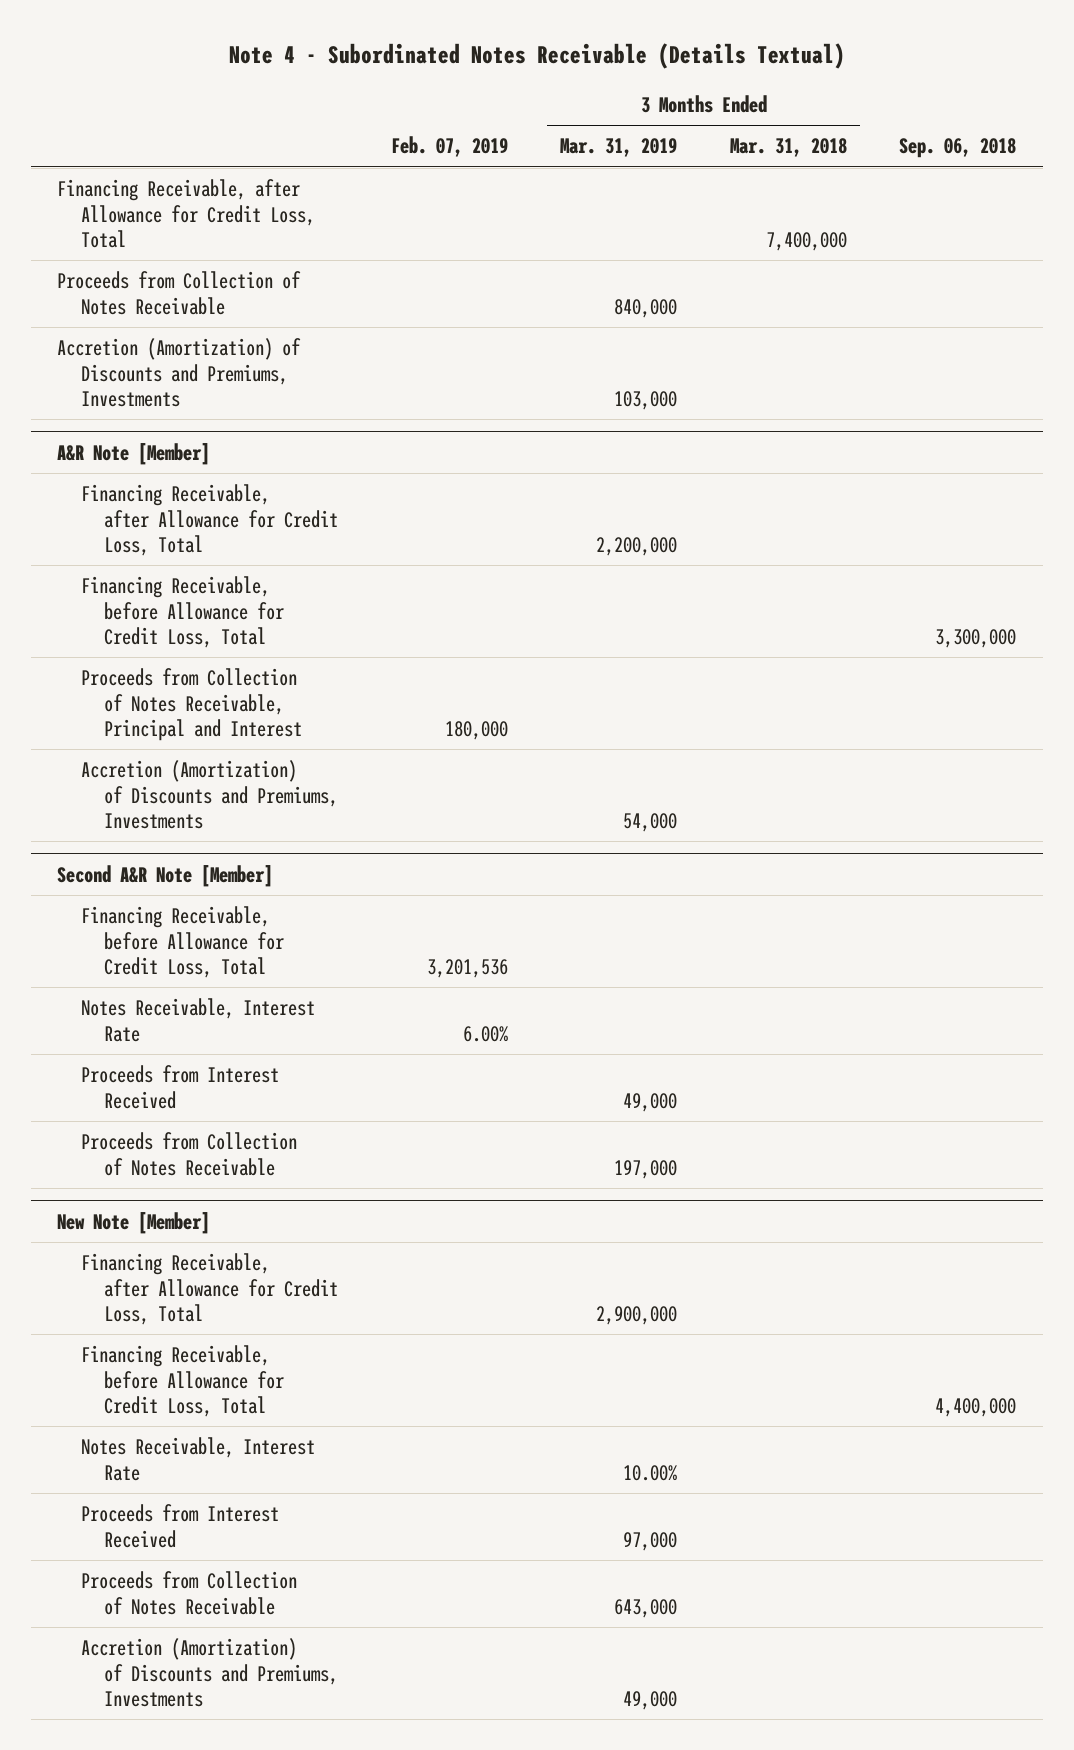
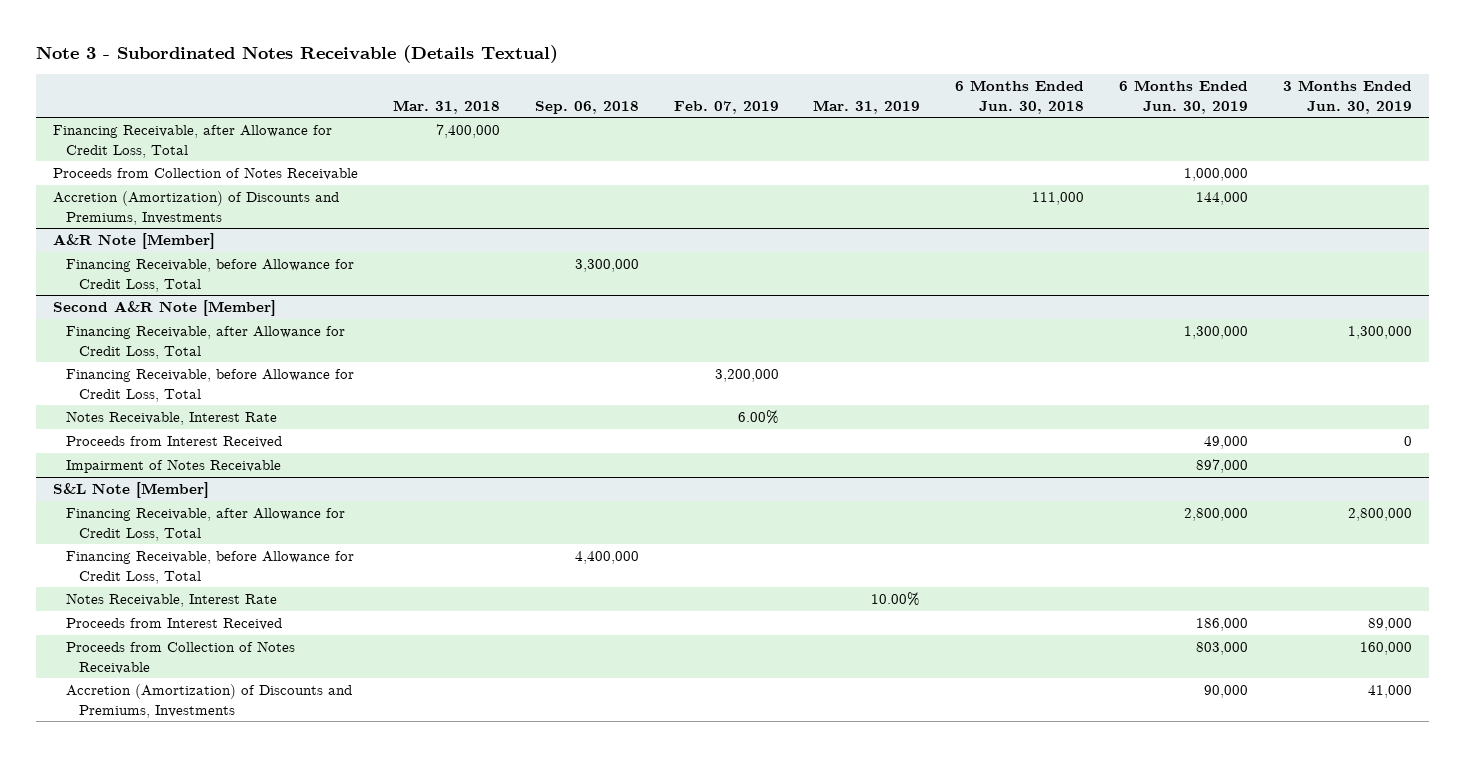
- Note 4 - Subordinated Notes Receivable (Details Textual)
+ Note 3 - Subordinated Notes Receivable (Details Textual)
- | Feb. 07, 2019 | 3 Months Ended Mar. 31, 2019 | 3 Months Ended Mar. 31, 2018 | Sep. 06, 2018
+ | Mar. 31, 2018 | Sep. 06, 2018 | Feb. 07, 2019 | Mar. 31, 2019 | 6 Months Ended Jun. 30, 2018 | 6 Months Ended Jun. 30, 2019 | 3 Months Ended Jun. 30, 2019
@ A&R Note [Member]
- Financing Receivable, after Allowance for Credit Loss, Total | | 2,200,000 | |
- Proceeds from Collection of Notes Receivable, Principal and Interest | 180,000 | | |
- Accretion (Amortization) of Discounts and Premiums, Investments | | 54,000 | |
@ Second A&R Note [Member]
- Financing Receivable, before Allowance for Credit Loss, Total | 3,201,536 | | |
+ Financing Receivable, after Allowance for Credit Loss, Total | | | | | | 1,300,000 | 1,300,000
+ Financing Receivable, before Allowance for Credit Loss, Total | | | 3,200,000 | | | |
- Proceeds from Collection of Notes Receivable | | 197,000 | |
- New Note [Member]
@ Second A&R Note [Member]
+ Impairment of Notes Receivable | | | | | | 897,000 |
+ S&L Note [Member]

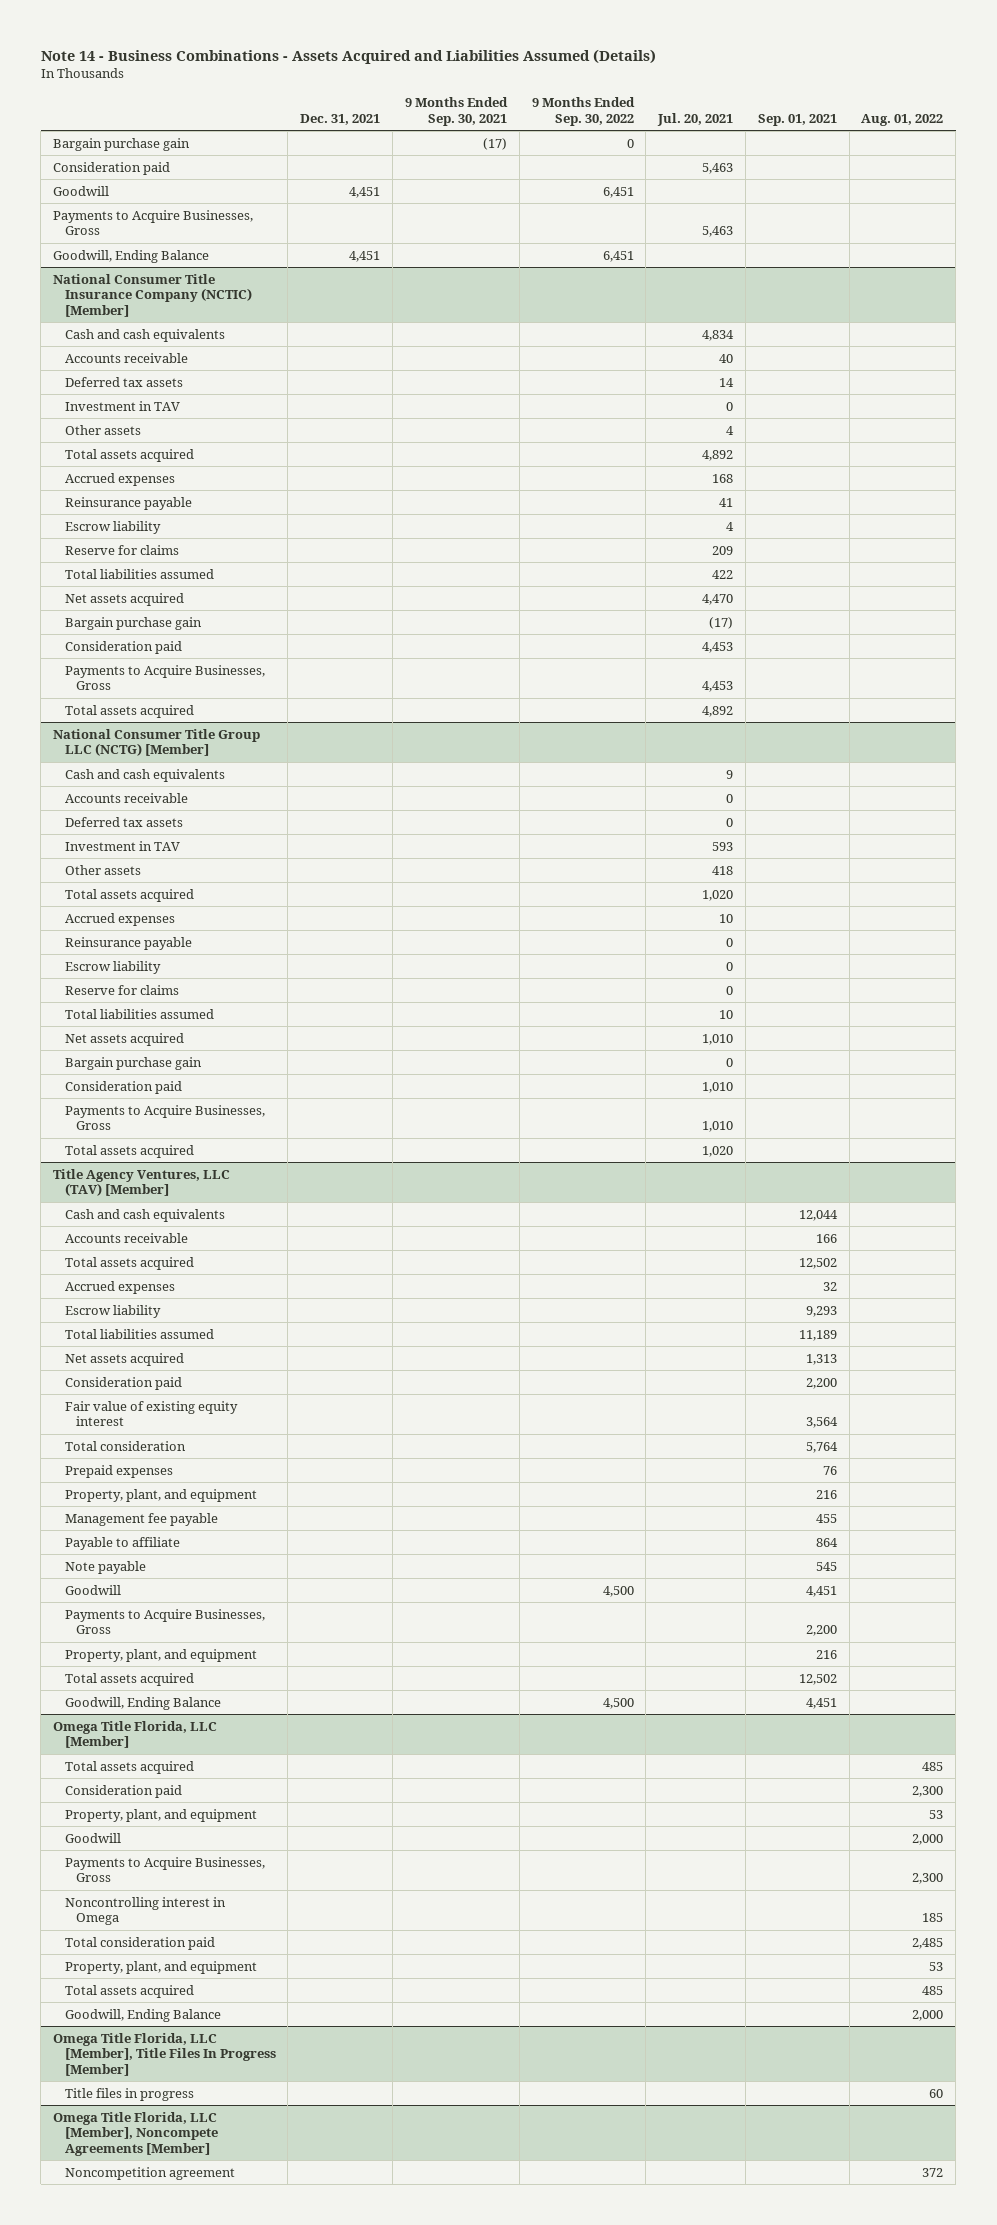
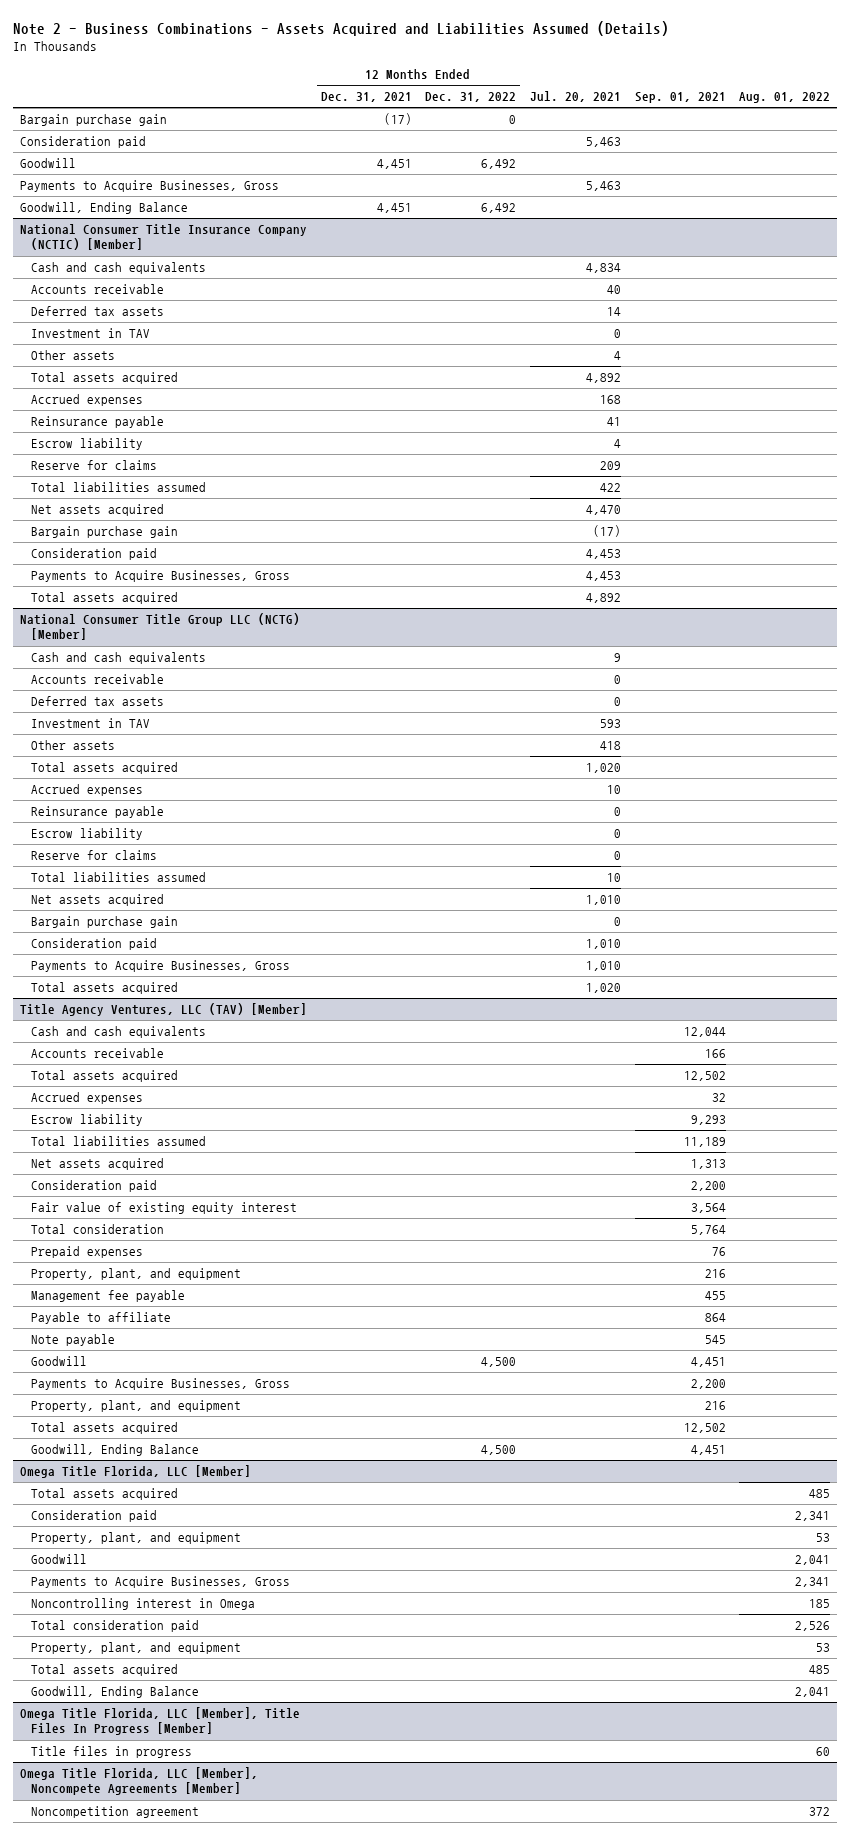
- Note 14 - Business Combinations - Assets Acquired and Liabilities Assumed (Details)
+ Note 2 - Business Combinations - Assets Acquired and Liabilities Assumed (Details)
- | Dec. 31, 2021 | 9 Months Ended Sep. 30, 2021 | 9 Months Ended Sep. 30, 2022 | Jul. 20, 2021 | Sep. 01, 2021 | Aug. 01, 2022
+ | 12 Months Ended Dec. 31, 2021 | 12 Months Ended Dec. 31, 2022 | Jul. 20, 2021 | Sep. 01, 2021 | Aug. 01, 2022
@ Omega Title Florida, LLC [Member]
- Consideration paid | | | | | | 2,300
+ Consideration paid | | | | | 2,341
- Goodwill | | | | | | 2,000
- Payments to Acquire Businesses, Gross | | | | | | 2,300
+ Goodwill | | | | | 2,041
+ Payments to Acquire Businesses, Gross | | | | | 2,341
- Total consideration paid | | | | | | 2,485
+ Total consideration paid | | | | | 2,526
- Goodwill, Ending Balance | | | | | | 2,000
+ Goodwill, Ending Balance | | | | | 2,041

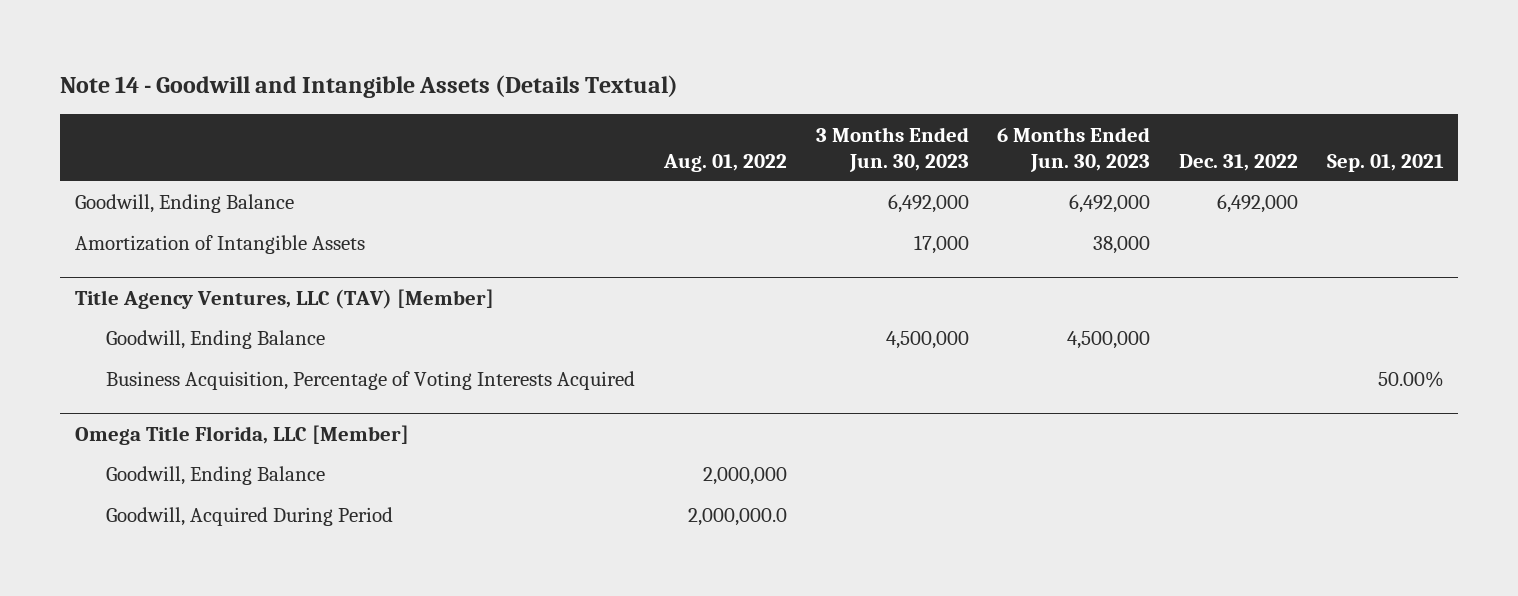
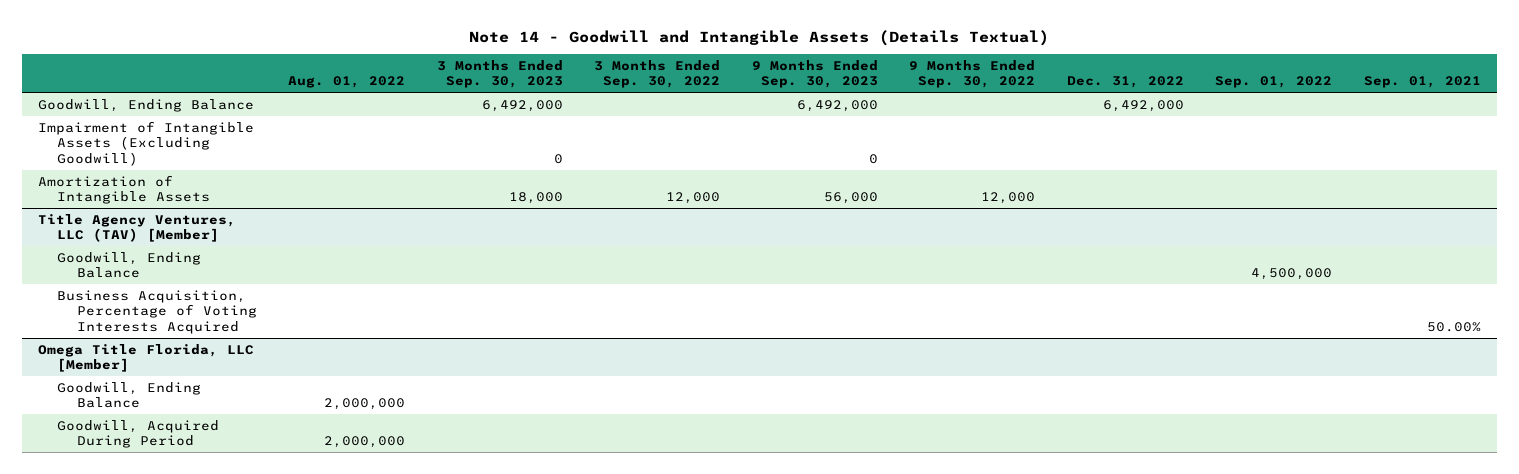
- | Aug. 01, 2022 | 3 Months Ended Jun. 30, 2023 | 6 Months Ended Jun. 30, 2023 | Dec. 31, 2022 | Sep. 01, 2021
+ | Aug. 01, 2022 | 3 Months Ended Sep. 30, 2023 | 3 Months Ended Sep. 30, 2022 | 9 Months Ended Sep. 30, 2023 | 9 Months Ended Sep. 30, 2022 | Dec. 31, 2022 | Sep. 01, 2022 | Sep. 01, 2021
+ Impairment of Intangible Assets (Excluding Goodwill) | | 0 | | 0 | | | |
@ Omega Title Florida, LLC [Member]
- Goodwill, Acquired During Period | 2,000,000.0 | | | |
+ Goodwill, Acquired During Period | 2,000,000 | | | | | | |

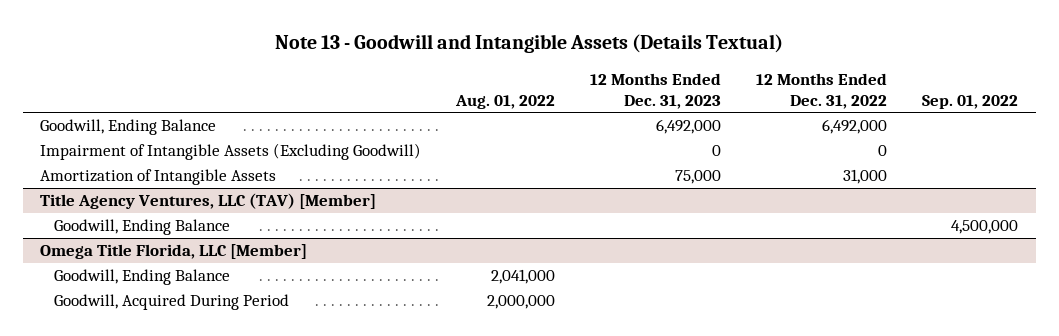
- Note 14 - Goodwill and Intangible Assets (Details Textual)
+ Note 13 - Goodwill and Intangible Assets (Details Textual)
- | Aug. 01, 2022 | 3 Months Ended Sep. 30, 2023 | 3 Months Ended Sep. 30, 2022 | 9 Months Ended Sep. 30, 2023 | 9 Months Ended Sep. 30, 2022 | Dec. 31, 2022 | Sep. 01, 2022 | Sep. 01, 2021
+ | Aug. 01, 2022 | 12 Months Ended Dec. 31, 2023 | 12 Months Ended Dec. 31, 2022 | Sep. 01, 2022
@ Title Agency Ventures, LLC (TAV) [Member]
- Business Acquisition, Percentage of Voting Interests Acquired | | | | | | | | 50.00%
@ Omega Title Florida, LLC [Member]
- Goodwill, Ending Balance | 2,000,000 | | | | | | |
+ Goodwill, Ending Balance | 2,041,000 | | |

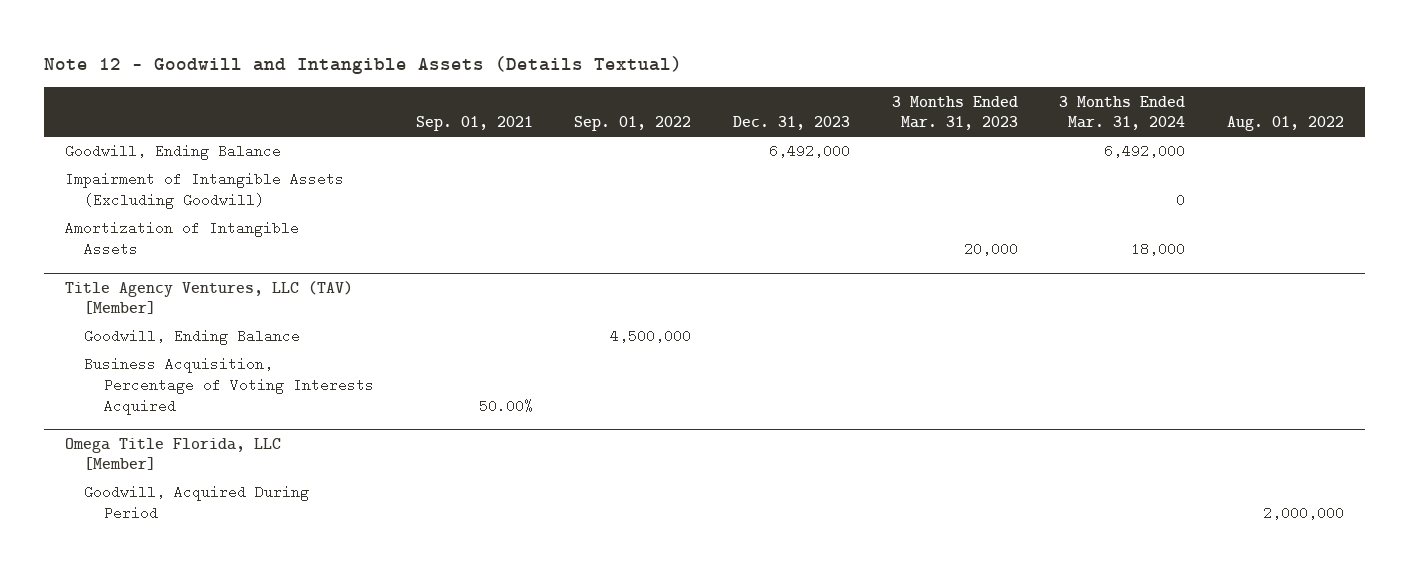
- Note 13 - Goodwill and Intangible Assets (Details Textual)
+ Note 12 - Goodwill and Intangible Assets (Details Textual)
- | Aug. 01, 2022 | 12 Months Ended Dec. 31, 2023 | 12 Months Ended Dec. 31, 2022 | Sep. 01, 2022
+ | Sep. 01, 2021 | Sep. 01, 2022 | Dec. 31, 2023 | 3 Months Ended Mar. 31, 2023 | 3 Months Ended Mar. 31, 2024 | Aug. 01, 2022
@ Title Agency Ventures, LLC (TAV) [Member]
+ Business Acquisition, Percentage of Voting Interests Acquired | 50.00% | | | | |
@ Omega Title Florida, LLC [Member]
- Goodwill, Ending Balance | 2,041,000 | | |

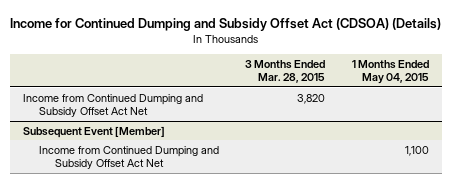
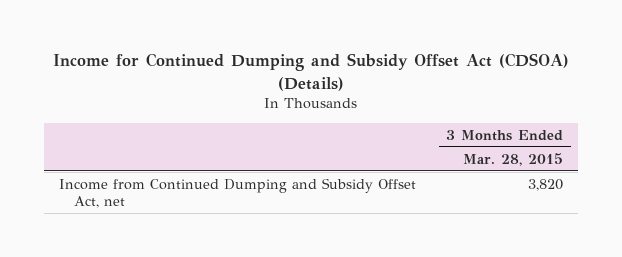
- | 3 Months Ended Mar. 28, 2015 | 1 Months Ended May 04, 2015
+ | 3 Months Ended Mar. 28, 2015
- Income from Continued Dumping and Subsidy Offset Act Net | 3,820 |
- Subsequent Event [Member]
- Income from Continued Dumping and Subsidy Offset Act Net | | 1,100
+ Income from Continued Dumping and Subsidy Offset Act, net | 3,820

